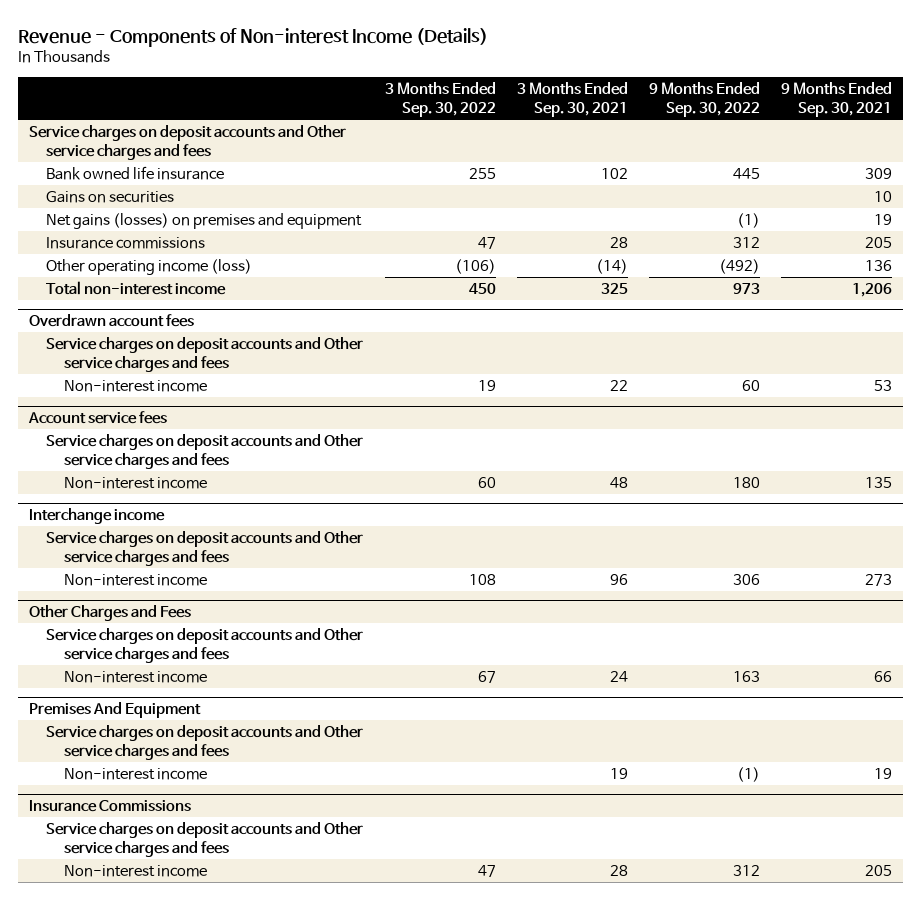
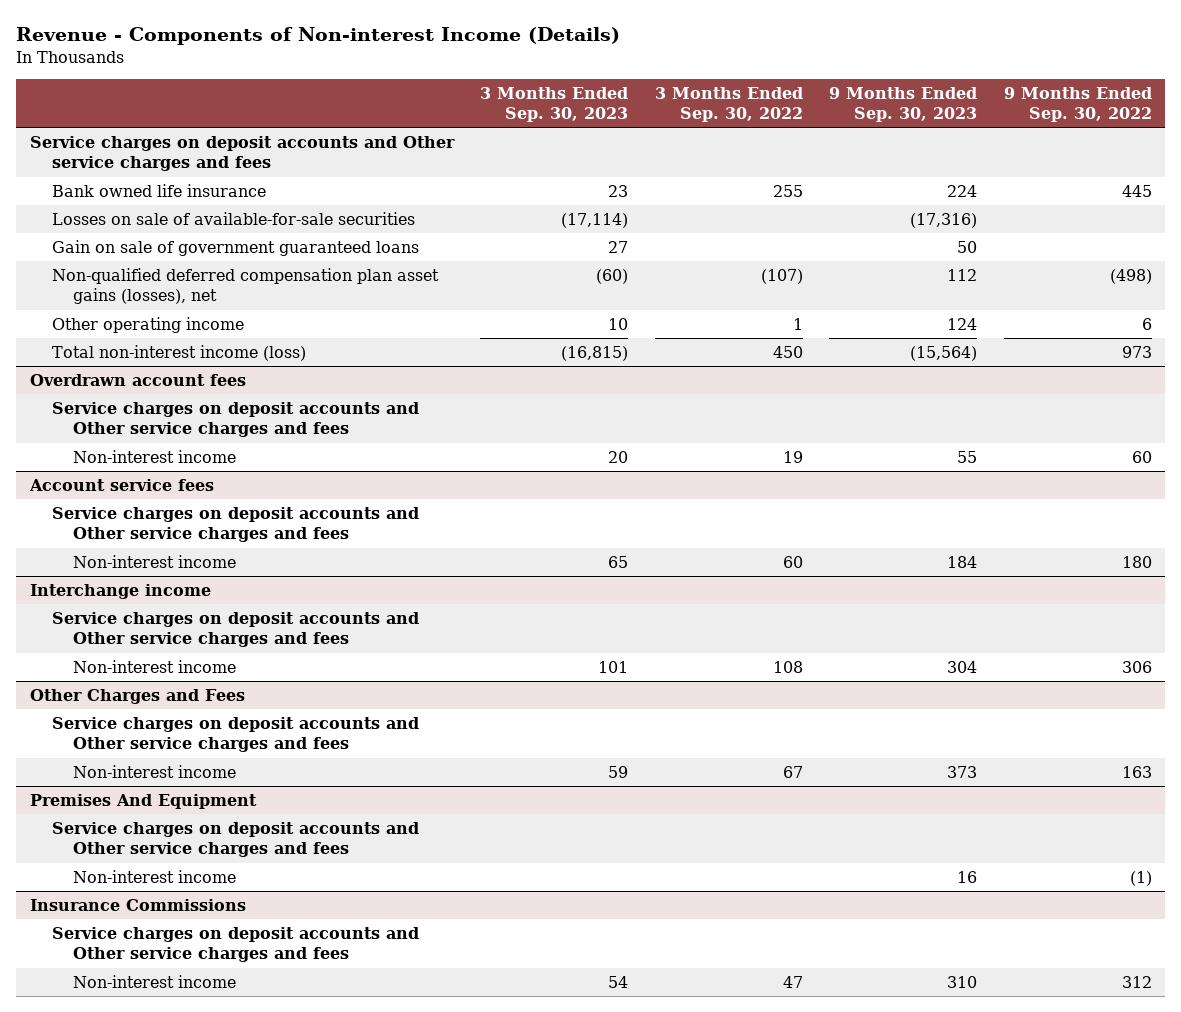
- | 3 Months Ended Sep. 30, 2022 | 3 Months Ended Sep. 30, 2021 | 9 Months Ended Sep. 30, 2022 | 9 Months Ended Sep. 30, 2021
+ | 3 Months Ended Sep. 30, 2023 | 3 Months Ended Sep. 30, 2022 | 9 Months Ended Sep. 30, 2023 | 9 Months Ended Sep. 30, 2022
- Gains on securities | | | | 10
- Net gains (losses) on premises and equipment | | | (1) | 19
- Insurance commissions | 47 | 28 | 312 | 205
- Other operating income (loss) | (106) | (14) | (492) | 136
- Total non-interest income | 450 | 325 | 973 | 1,206
+ Losses on sale of available-for-sale securities | (17,114) | | (17,316) |
+ Gain on sale of government guaranteed loans | 27 | | 50 |
+ Non-qualified deferred compensation plan asset gains (losses), net | (60) | (107) | 112 | (498)
+ Other operating income | 10 | 1 | 124 | 6
+ Total non-interest income (loss) | (16,815) | 450 | (15,564) | 973

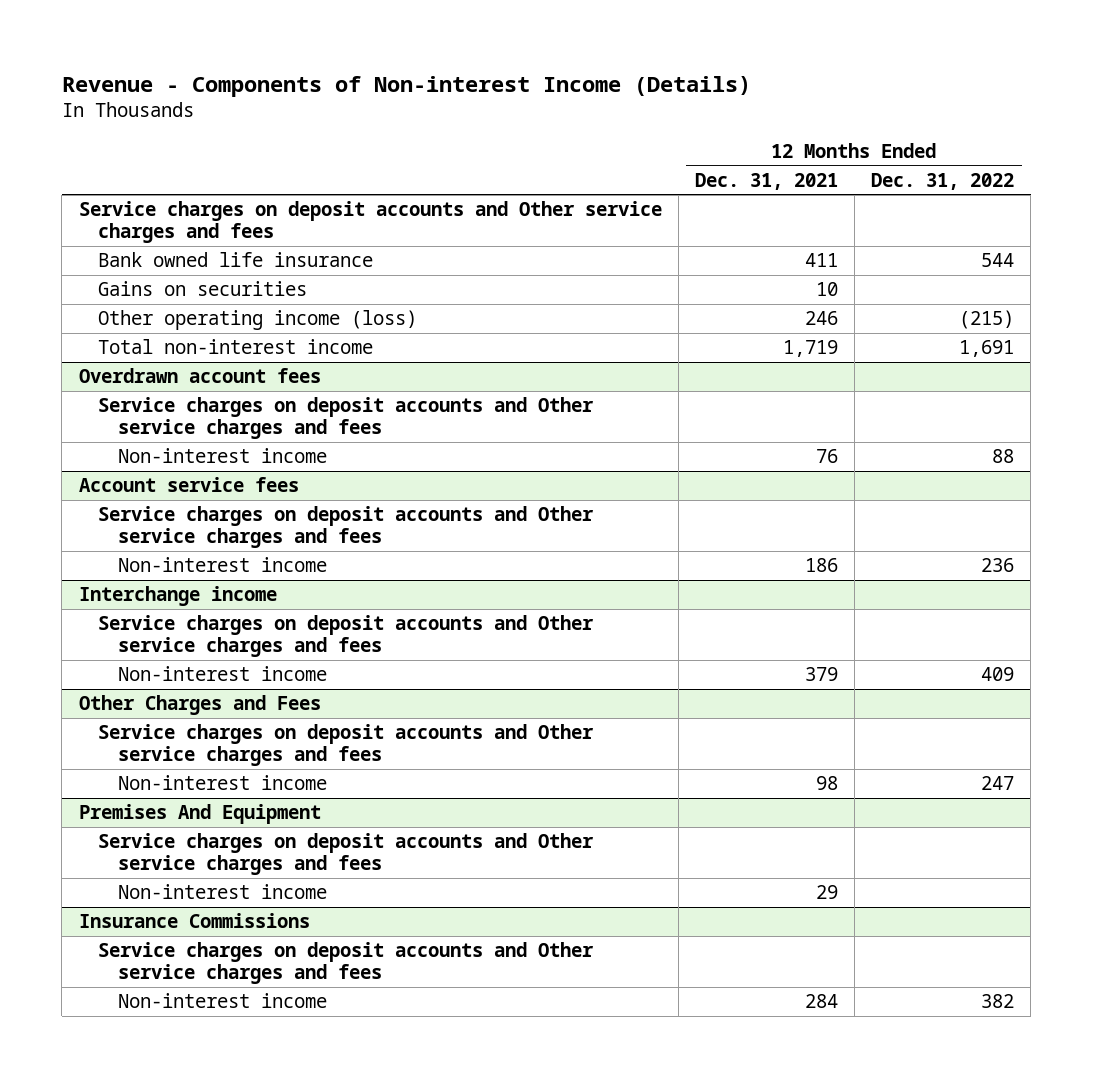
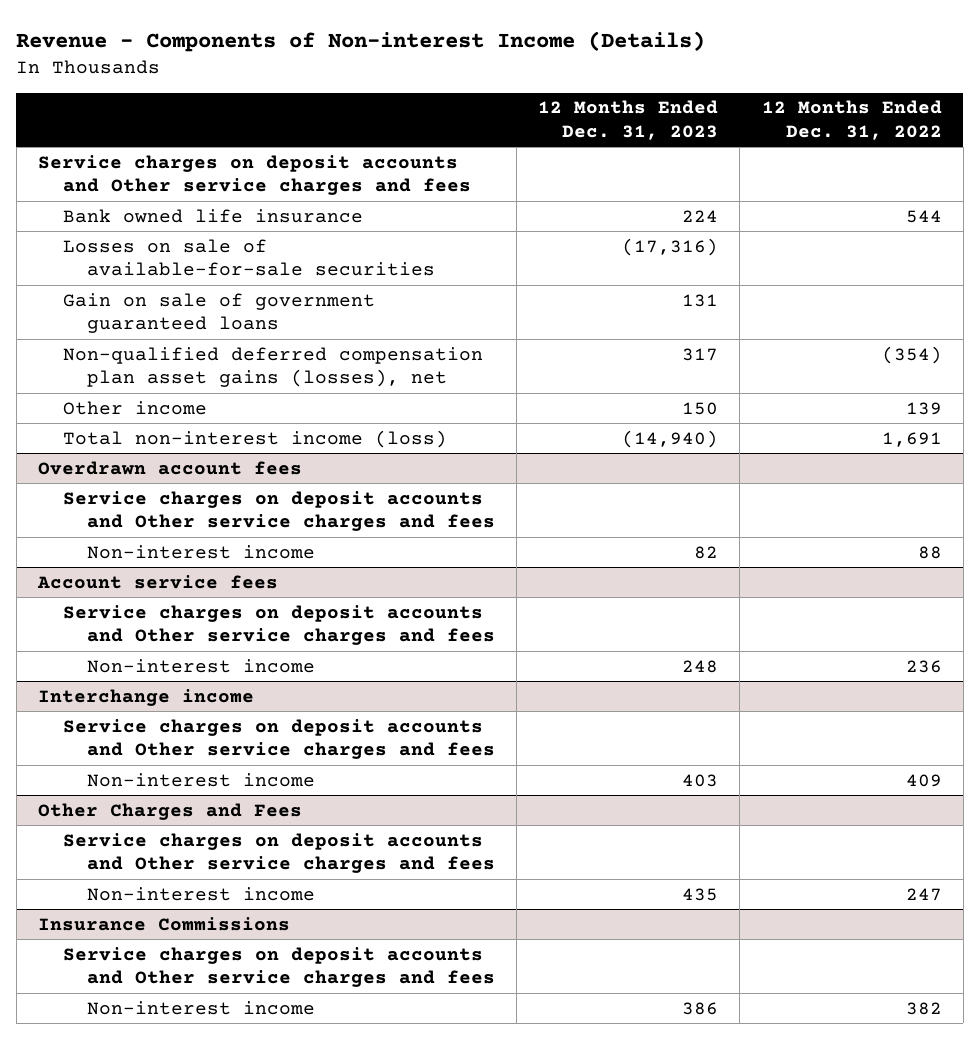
- | 12 Months Ended Dec. 31, 2021 | 12 Months Ended Dec. 31, 2022
+ | 12 Months Ended Dec. 31, 2023 | 12 Months Ended Dec. 31, 2022
- Gains on securities | 10 |
- Other operating income (loss) | 246 | (215)
- Total non-interest income | 1,719 | 1,691
+ Losses on sale of available-for-sale securities | (17,316) |
+ Gain on sale of government guaranteed loans | 131 |
+ Non-qualified deferred compensation plan asset gains (losses), net | 317 | (354)
+ Other income | 150 | 139
+ Total non-interest income (loss) | (14,940) | 1,691
- Premises And Equipment
- Service charges on deposit accounts and Other service charges and fees
- Non-interest income | 29 |

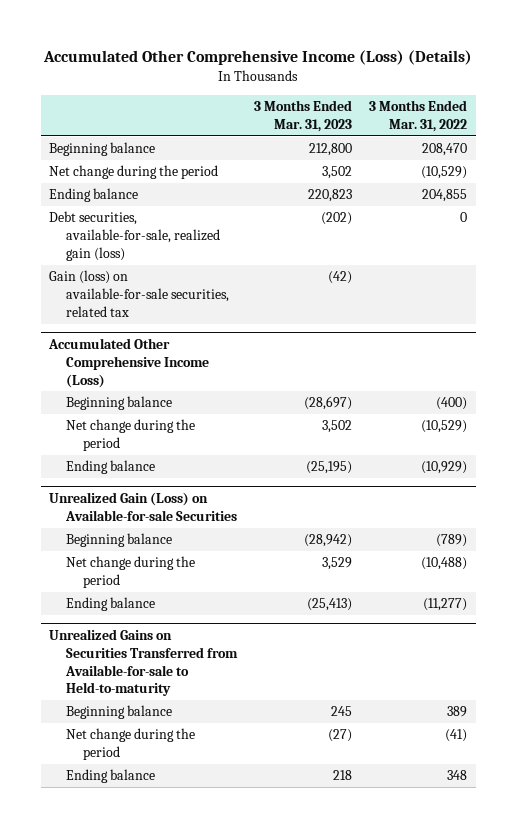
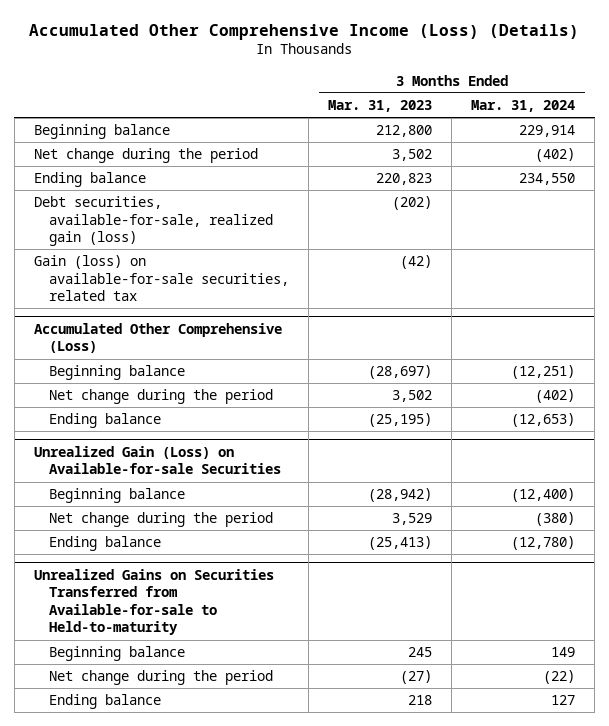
- | 3 Months Ended Mar. 31, 2023 | 3 Months Ended Mar. 31, 2022
+ | 3 Months Ended Mar. 31, 2023 | 3 Months Ended Mar. 31, 2024
- Accumulated Other Comprehensive Income (Loss)
+ Accumulated Other Comprehensive (Loss)

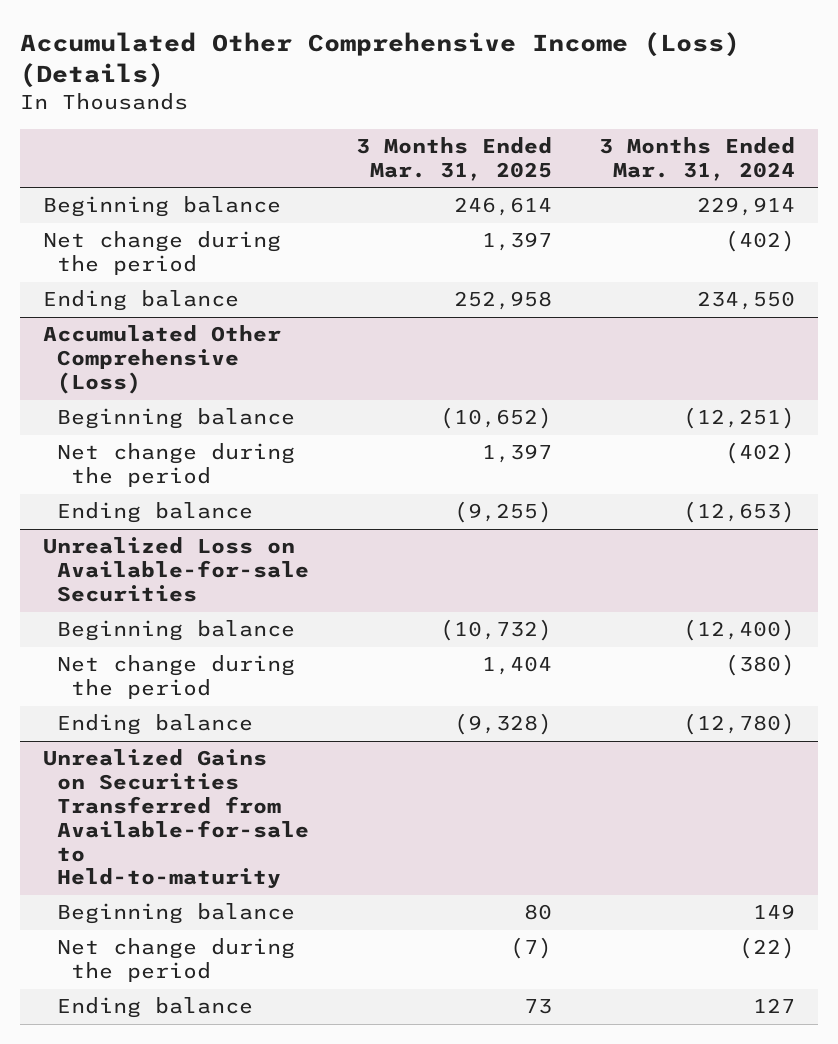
- | 3 Months Ended Mar. 31, 2023 | 3 Months Ended Mar. 31, 2024
+ | 3 Months Ended Mar. 31, 2025 | 3 Months Ended Mar. 31, 2024
- Debt securities, available-for-sale, realized gain (loss) | (202) |
- Gain (loss) on available-for-sale securities, related tax | (42) |
- Unrealized Gain (Loss) on Available-for-sale Securities
+ Unrealized Loss on Available-for-sale Securities

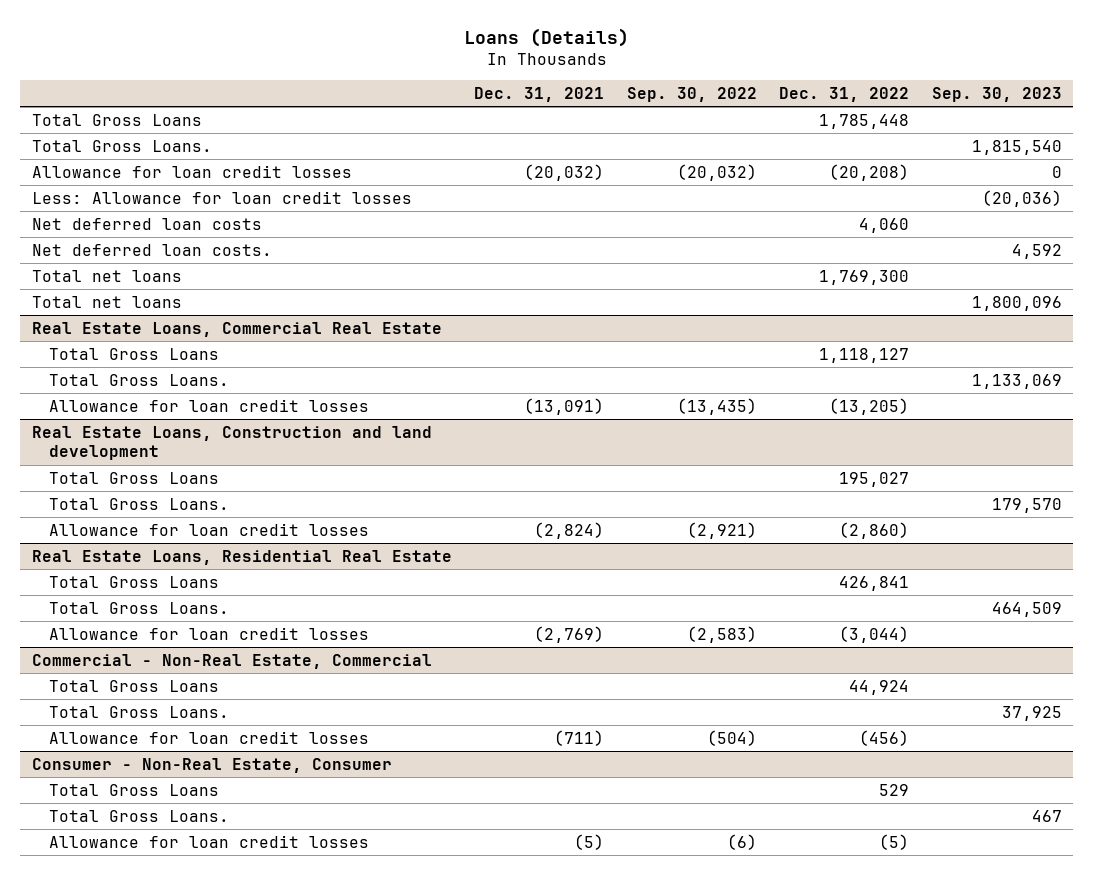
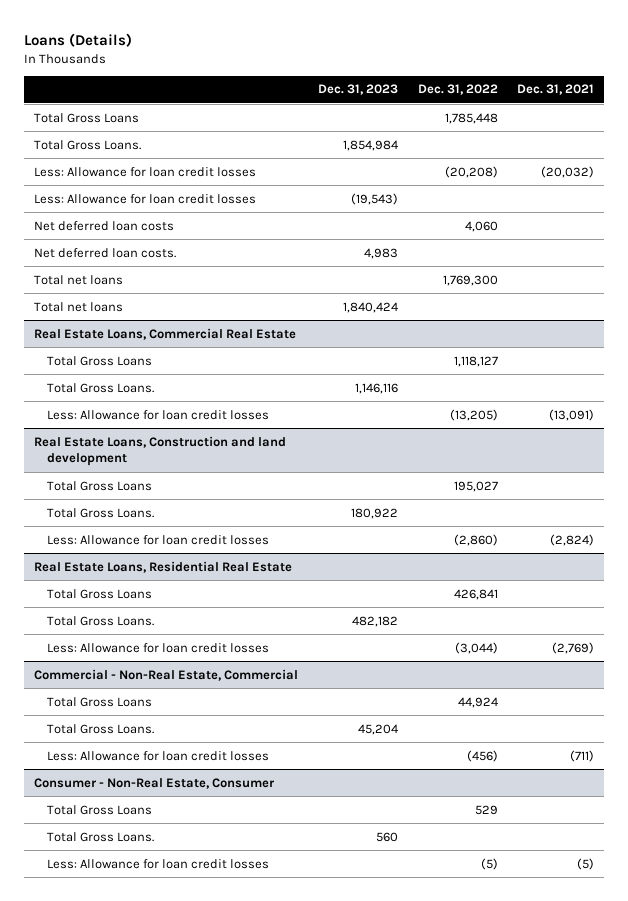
- | Dec. 31, 2021 | Sep. 30, 2022 | Dec. 31, 2022 | Sep. 30, 2023
+ | Dec. 31, 2023 | Dec. 31, 2022 | Dec. 31, 2021
- Allowance for loan credit losses | (20,032) | (20,032) | (20,208) | 0
+ Less: Allowance for loan credit losses | | (20,208) | (20,032)
@ Real Estate Loans, Commercial Real Estate
- Allowance for loan credit losses | (13,091) | (13,435) | (13,205) |
+ Less: Allowance for loan credit losses | | (13,205) | (13,091)
@ Real Estate Loans, Construction and land development
- Allowance for loan credit losses | (2,824) | (2,921) | (2,860) |
+ Less: Allowance for loan credit losses | | (2,860) | (2,824)
@ Real Estate Loans, Residential Real Estate
- Allowance for loan credit losses | (2,769) | (2,583) | (3,044) |
+ Less: Allowance for loan credit losses | | (3,044) | (2,769)
@ Commercial - Non-Real Estate, Commercial
- Allowance for loan credit losses | (711) | (504) | (456) |
+ Less: Allowance for loan credit losses | | (456) | (711)
@ Consumer - Non-Real Estate, Consumer
- Allowance for loan credit losses | (5) | (6) | (5) |
+ Less: Allowance for loan credit losses | | (5) | (5)

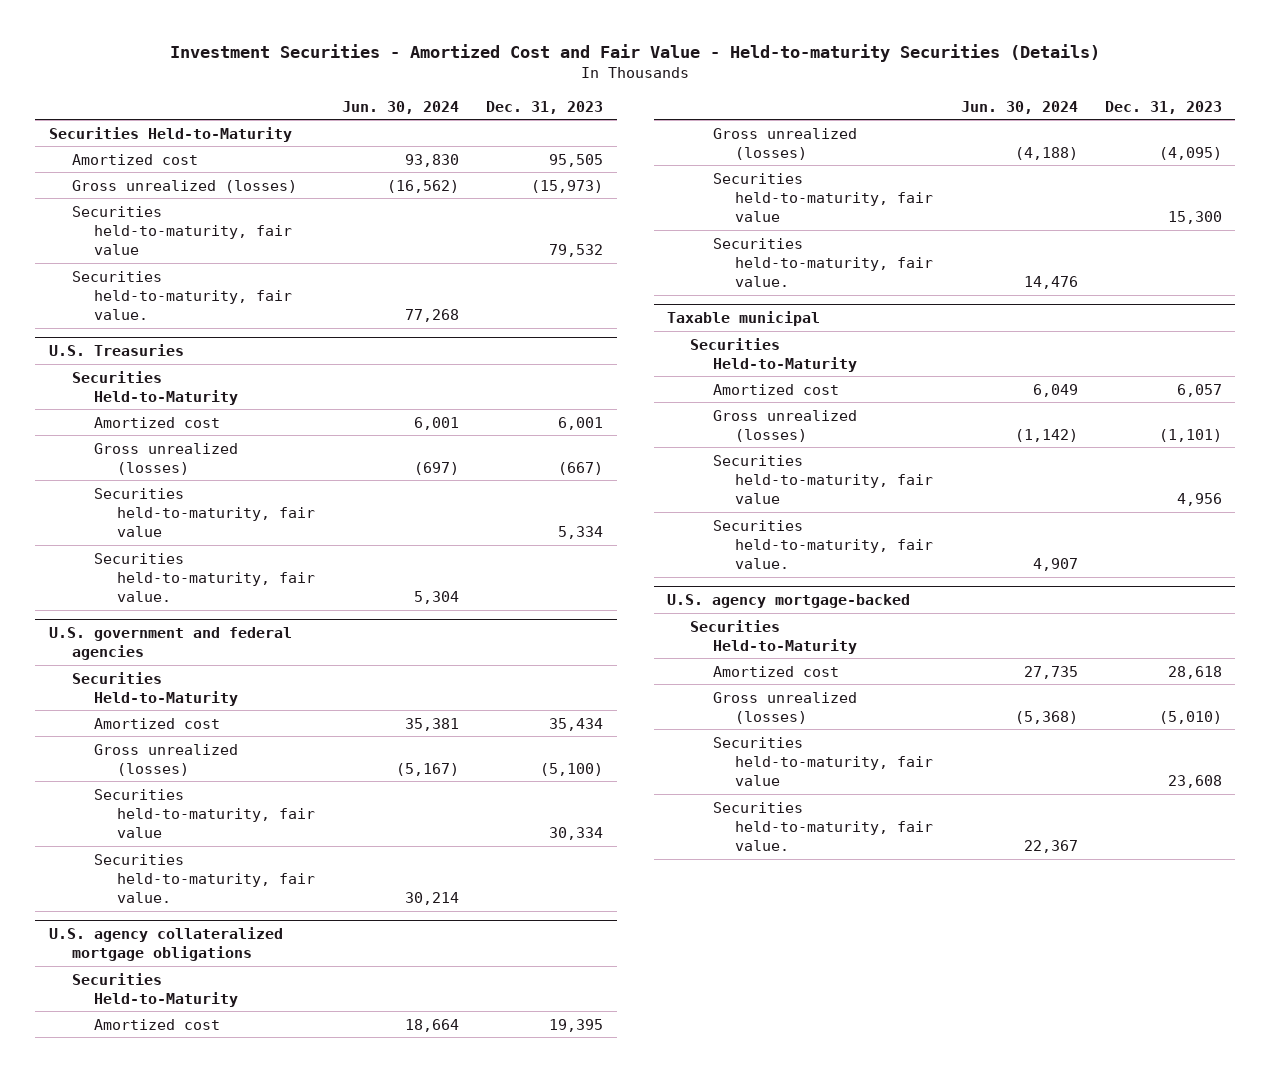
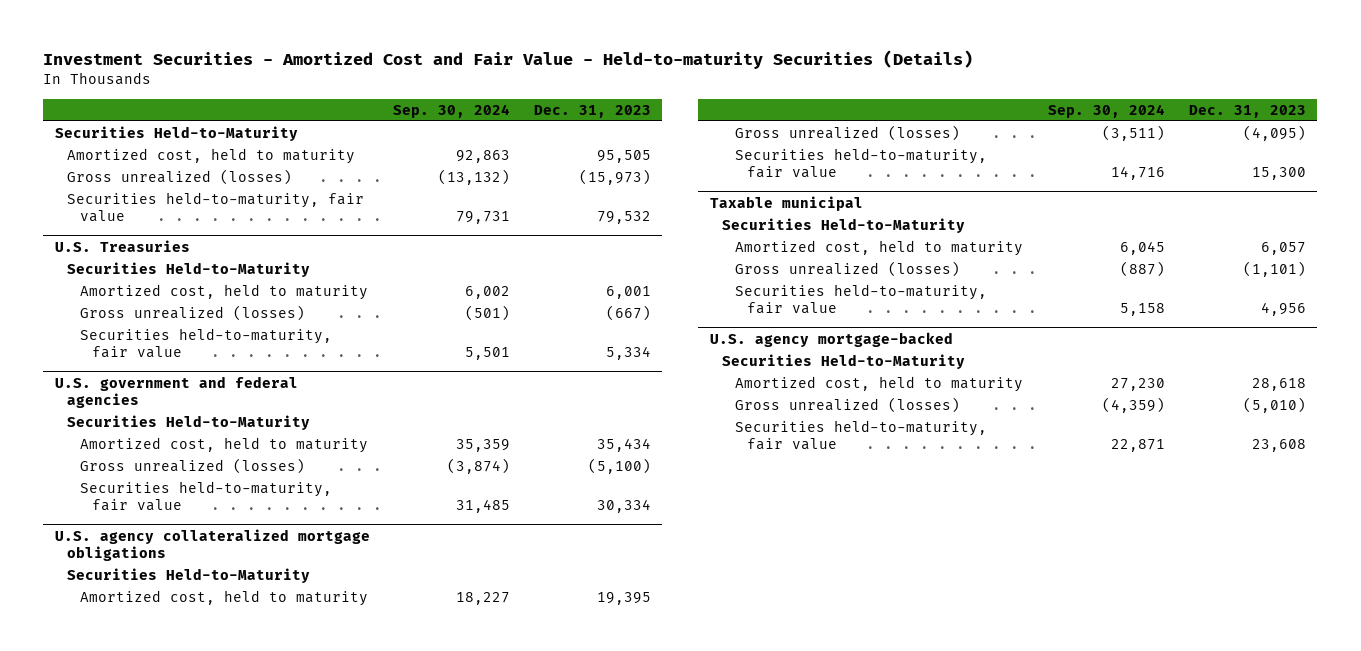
- | Jun. 30, 2024 | Dec. 31, 2023
+ | Sep. 30, 2024 | Dec. 31, 2023
- Amortized cost | 93,830 | 95,505
+ Amortized cost, held to maturity | 92,863 | 95,505
- Securities held-to-maturity, fair value. | 77,268 |
@ U.S. Treasuries
- Amortized cost | 6,001 | 6,001
+ Amortized cost, held to maturity | 6,002 | 6,001
- Securities held-to-maturity, fair value. | 5,304 |
@ U.S. government and federal agencies
- Amortized cost | 35,381 | 35,434
+ Amortized cost, held to maturity | 35,359 | 35,434
- Securities held-to-maturity, fair value. | 30,214 |
@ U.S. agency collateralized mortgage obligations
- Amortized cost | 18,664 | 19,395
+ Amortized cost, held to maturity | 18,227 | 19,395
- Securities held-to-maturity, fair value. | 14,476 |
@ Taxable municipal
- Amortized cost | 6,049 | 6,057
+ Amortized cost, held to maturity | 6,045 | 6,057
- Securities held-to-maturity, fair value. | 4,907 |
@ U.S. agency mortgage-backed
- Amortized cost | 27,735 | 28,618
+ Amortized cost, held to maturity | 27,230 | 28,618
- Securities held-to-maturity, fair value. | 22,367 |

